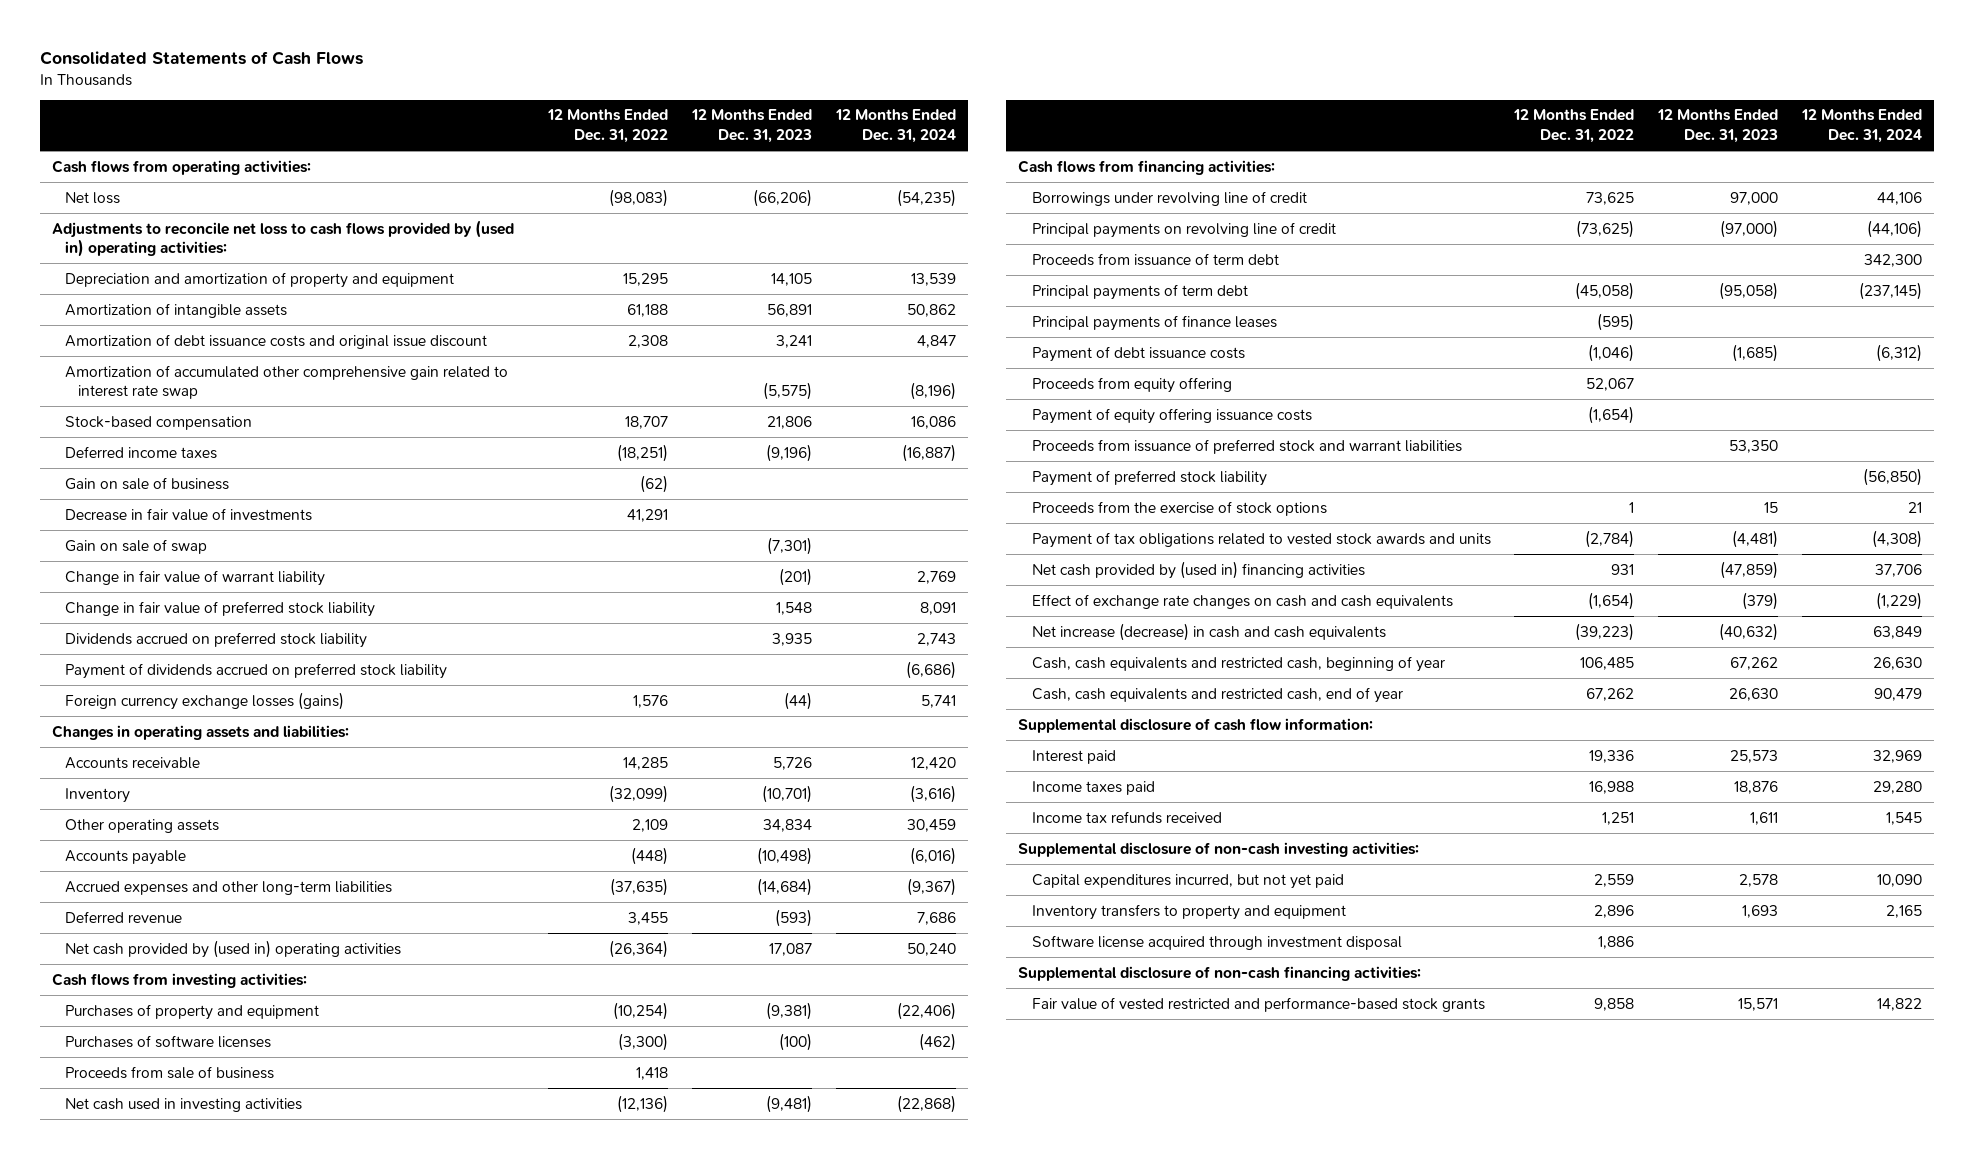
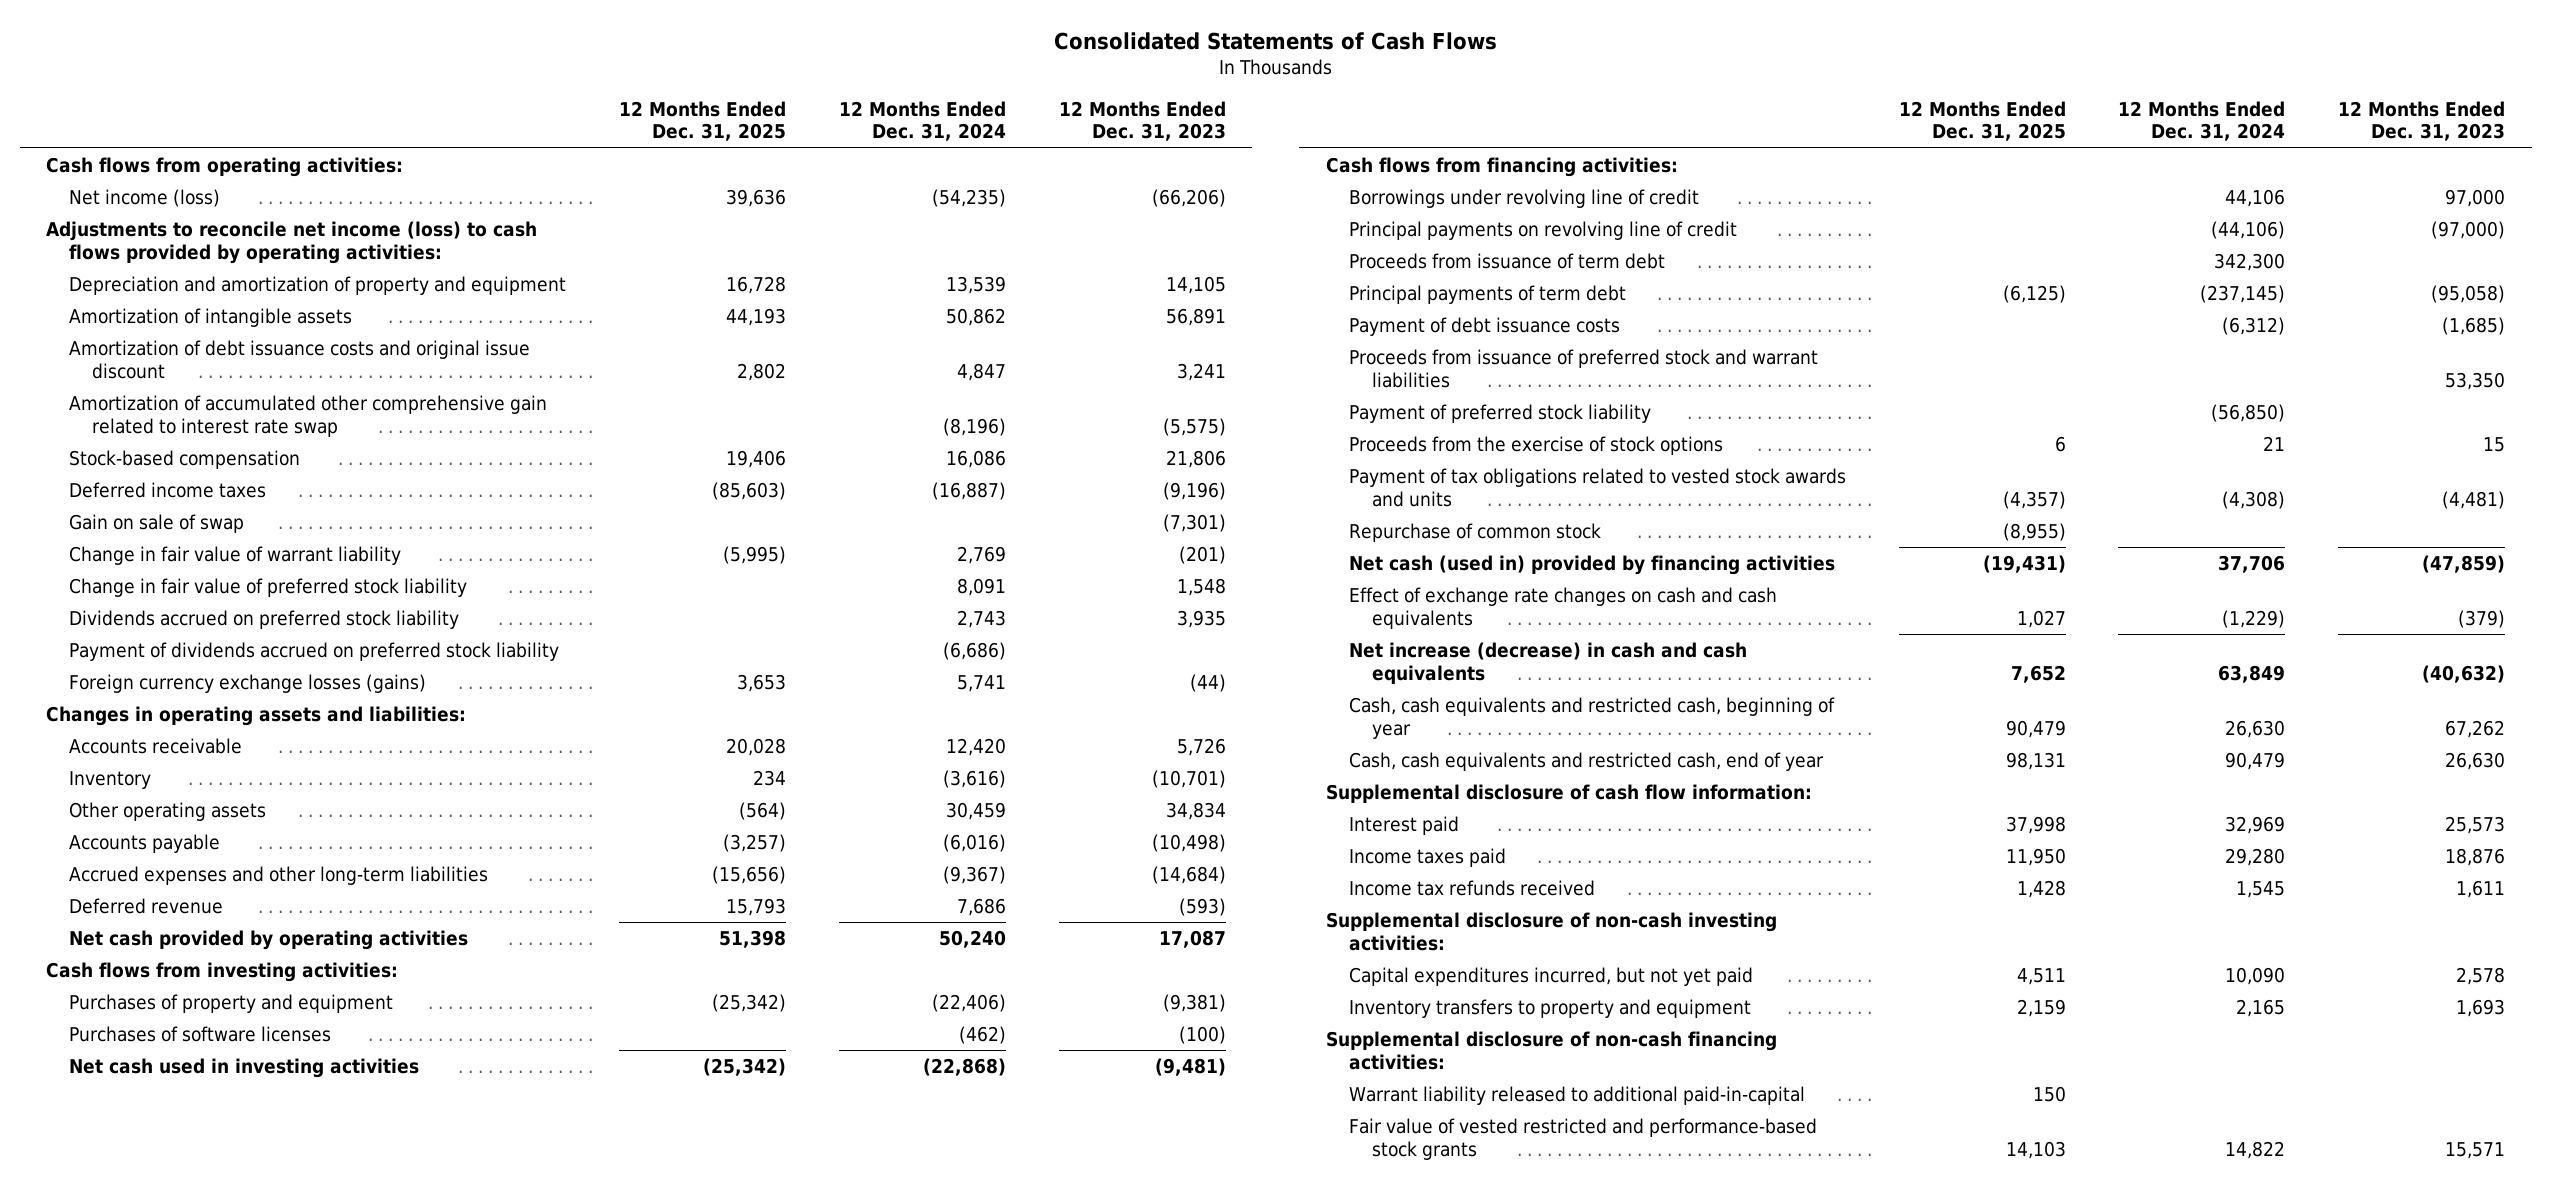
- | 12 Months Ended Dec. 31, 2022 | 12 Months Ended Dec. 31, 2023 | 12 Months Ended Dec. 31, 2024
+ | 12 Months Ended Dec. 31, 2025 | 12 Months Ended Dec. 31, 2024 | 12 Months Ended Dec. 31, 2023
- Net loss | (98,083) | (66,206) | (54,235)
- Adjustments to reconcile net loss to cash flows provided by (used in) operating activities:
+ Net income (loss) | 39,636 | (54,235) | (66,206)
+ Adjustments to reconcile net income (loss) to cash flows provided by operating activities:
- Gain on sale of business | (62) | |
- Decrease in fair value of investments | 41,291 | |
- Net cash provided by (used in) operating activities | (26,364) | 17,087 | 50,240
+ Net cash provided by operating activities | 51,398 | 50,240 | 17,087
- Proceeds from sale of business | 1,418 | |
- Principal payments of finance leases | (595) | |
- Proceeds from equity offering | 52,067 | |
- Payment of equity offering issuance costs | (1,654) | |
- Net cash provided by (used in) financing activities | 931 | (47,859) | 37,706
+ Repurchase of common stock | (8,955) | |
+ Net cash (used in) provided by financing activities | (19,431) | 37,706 | (47,859)
- Software license acquired through investment disposal | 1,886 | |
+ Warrant liability released to additional paid-in-capital | 150 | |

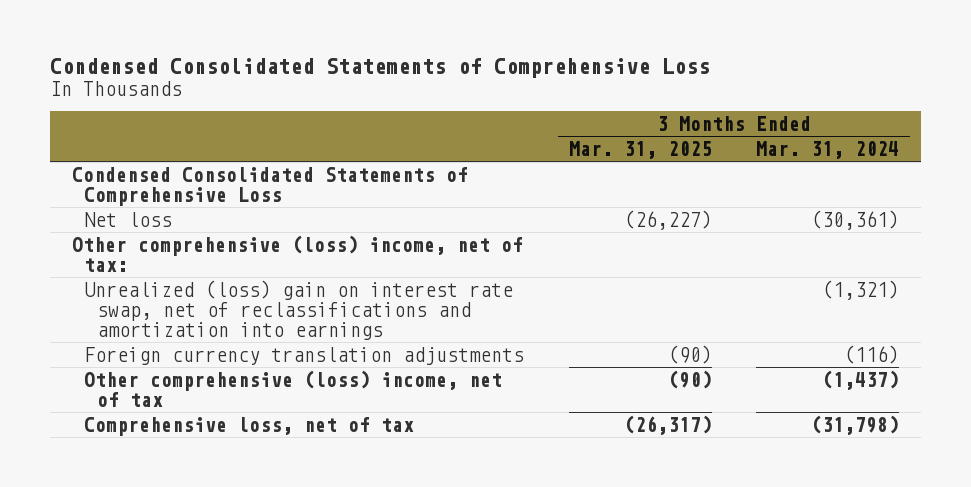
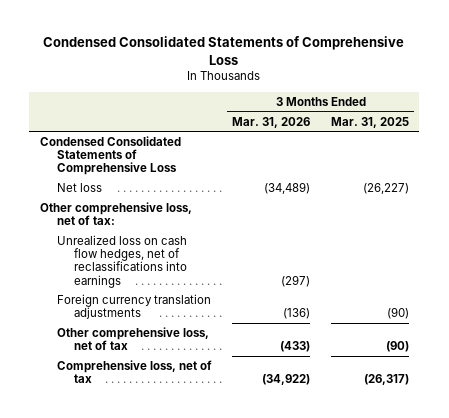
- | 3 Months Ended Mar. 31, 2025 | 3 Months Ended Mar. 31, 2024
+ | 3 Months Ended Mar. 31, 2026 | 3 Months Ended Mar. 31, 2025
- Other comprehensive (loss) income, net of tax:
- Unrealized (loss) gain on interest rate swap, net of reclassifications and amortization into earnings | | (1,321)
+ Other comprehensive loss, net of tax:
+ Unrealized loss on cash flow hedges, net of reclassifications into earnings | (297) |
- Other comprehensive (loss) income, net of tax | (90) | (1,437)
+ Other comprehensive loss, net of tax | (433) | (90)

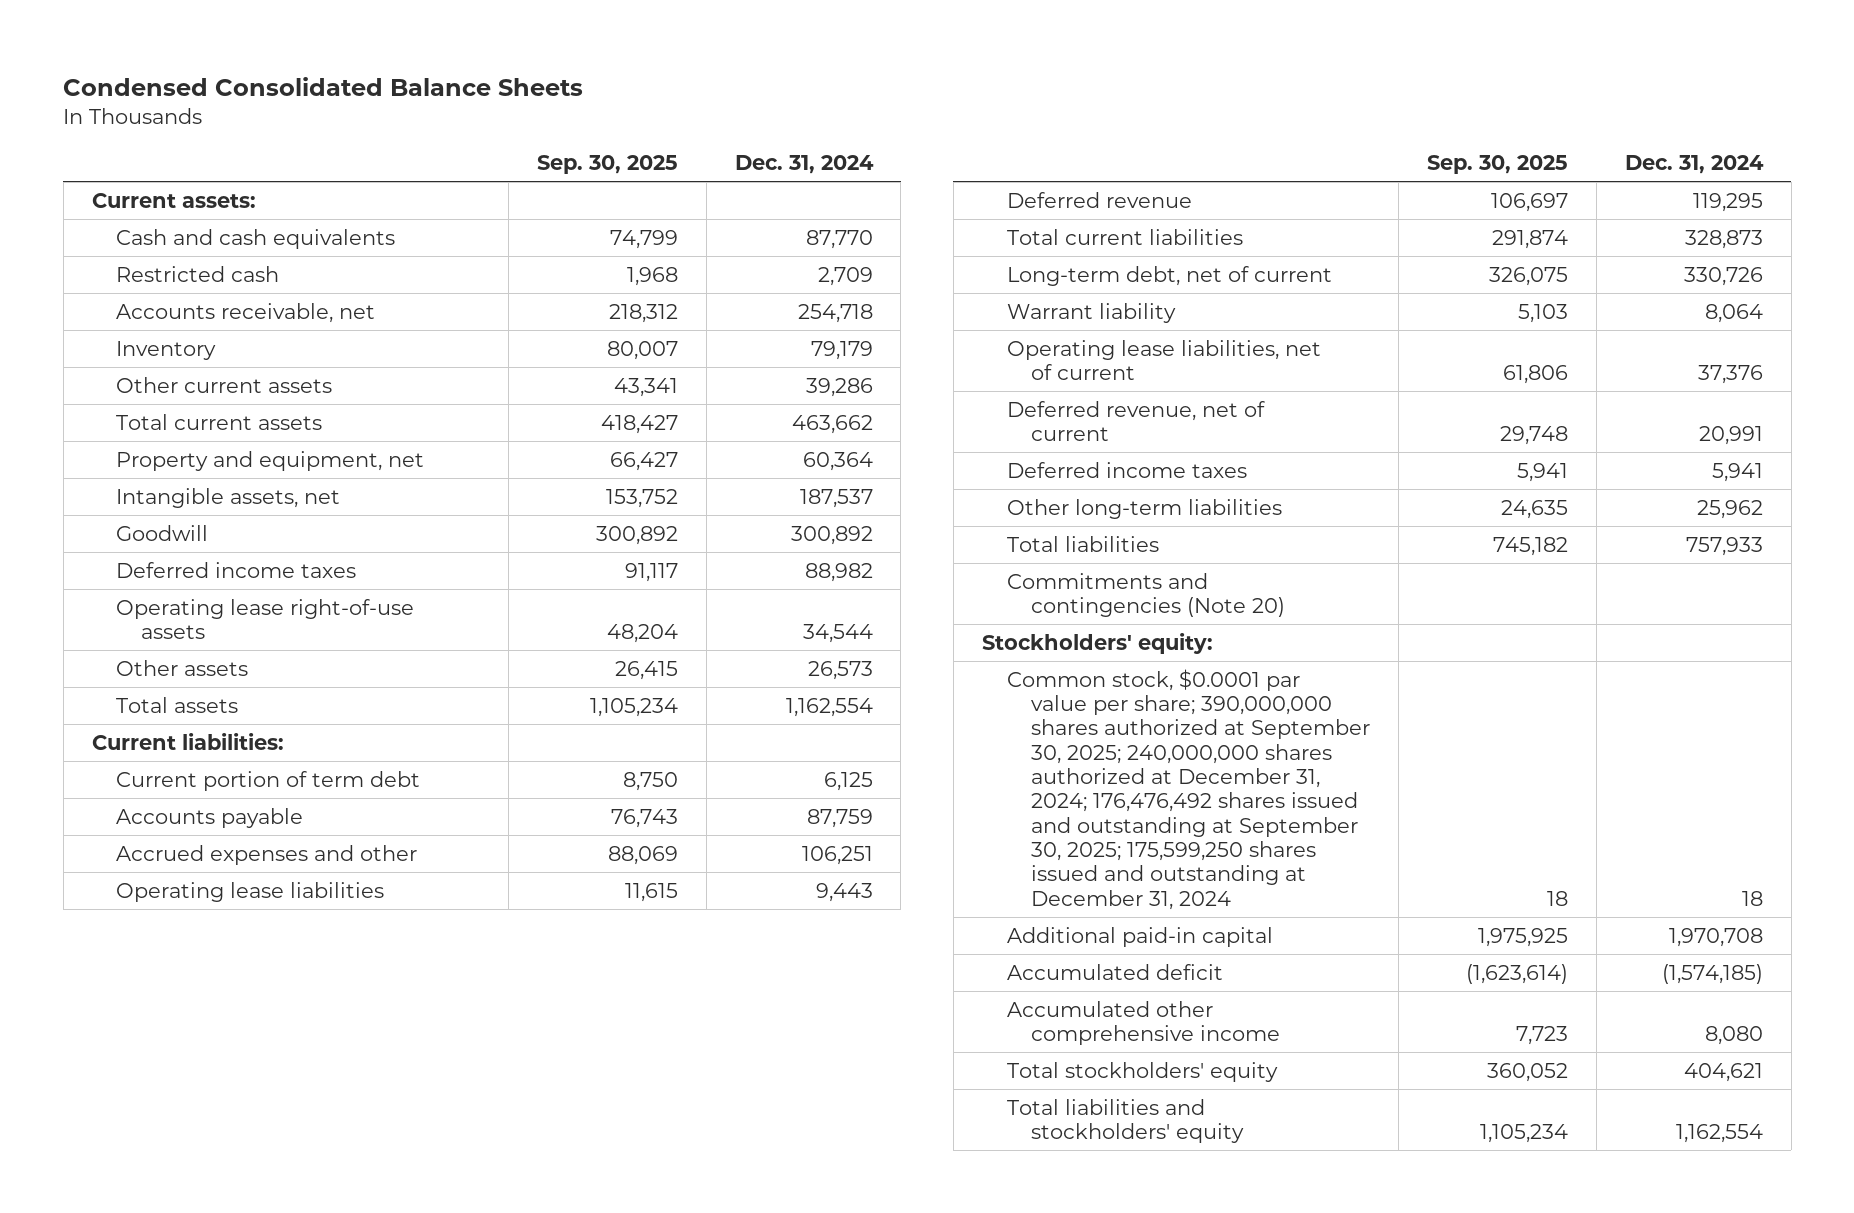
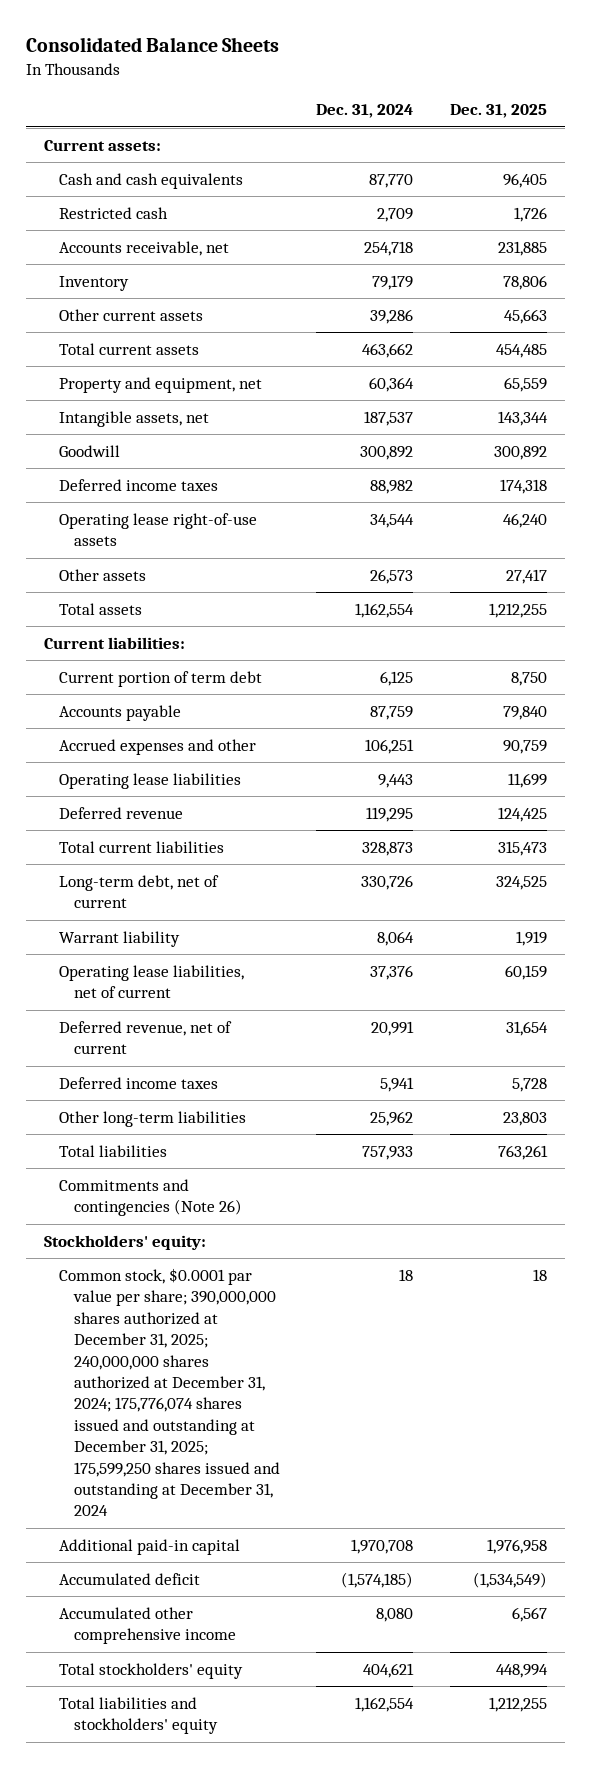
- Condensed Consolidated Balance Sheets
+ Consolidated Balance Sheets
- | Sep. 30, 2025 | Dec. 31, 2024
+ | Dec. 31, 2024 | Dec. 31, 2025
- Commitments and contingencies (Note 20)
+ Commitments and contingencies (Note 26)
- Common stock, $0.0001 par value per share; 390,000,000 shares authorized at September 30, 2025; 240,000,000 shares authorized at December 31, 2024; 176,476,492 shares issued and outstanding at September 30, 2025; 175,599,250 shares issued and outstanding at December 31, 2024 | 18 | 18
+ Common stock, $0.0001 par value per share; 390,000,000 shares authorized at December 31, 2025; 240,000,000 shares authorized at December 31, 2024; 175,776,074 shares issued and outstanding at December 31, 2025; 175,599,250 shares issued and outstanding at December 31, 2024 | 18 | 18

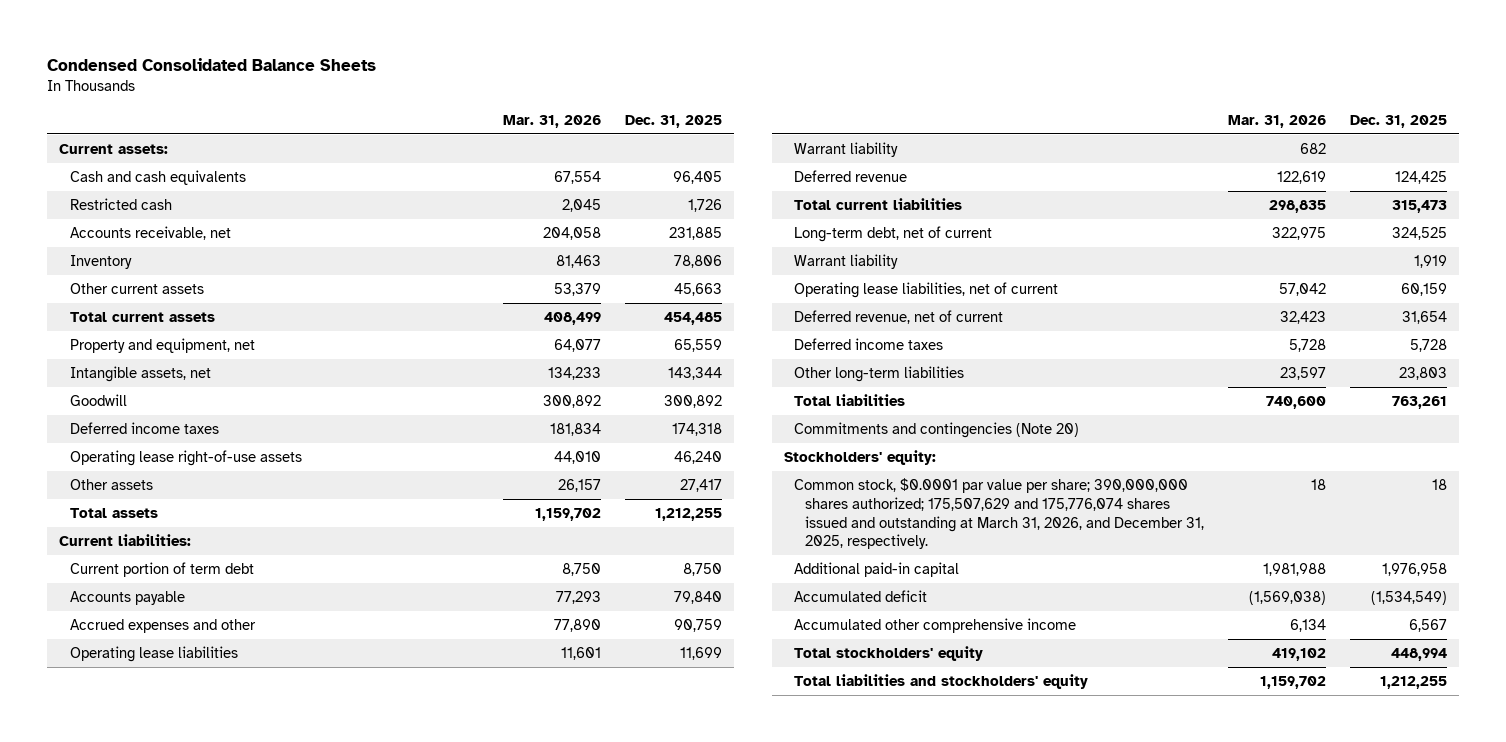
- Consolidated Balance Sheets
+ Condensed Consolidated Balance Sheets
- | Dec. 31, 2024 | Dec. 31, 2025
+ | Mar. 31, 2026 | Dec. 31, 2025
+ Warrant liability | 682 |
- Commitments and contingencies (Note 26)
+ Commitments and contingencies (Note 20)
- Common stock, $0.0001 par value per share; 390,000,000 shares authorized at December 31, 2025; 240,000,000 shares authorized at December 31, 2024; 175,776,074 shares issued and outstanding at December 31, 2025; 175,599,250 shares issued and outstanding at December 31, 2024 | 18 | 18
+ Common stock, $0.0001 par value per share; 390,000,000 shares authorized; 175,507,629 and 175,776,074 shares issued and outstanding at March 31, 2026, and December 31, 2025, respectively. | 18 | 18

